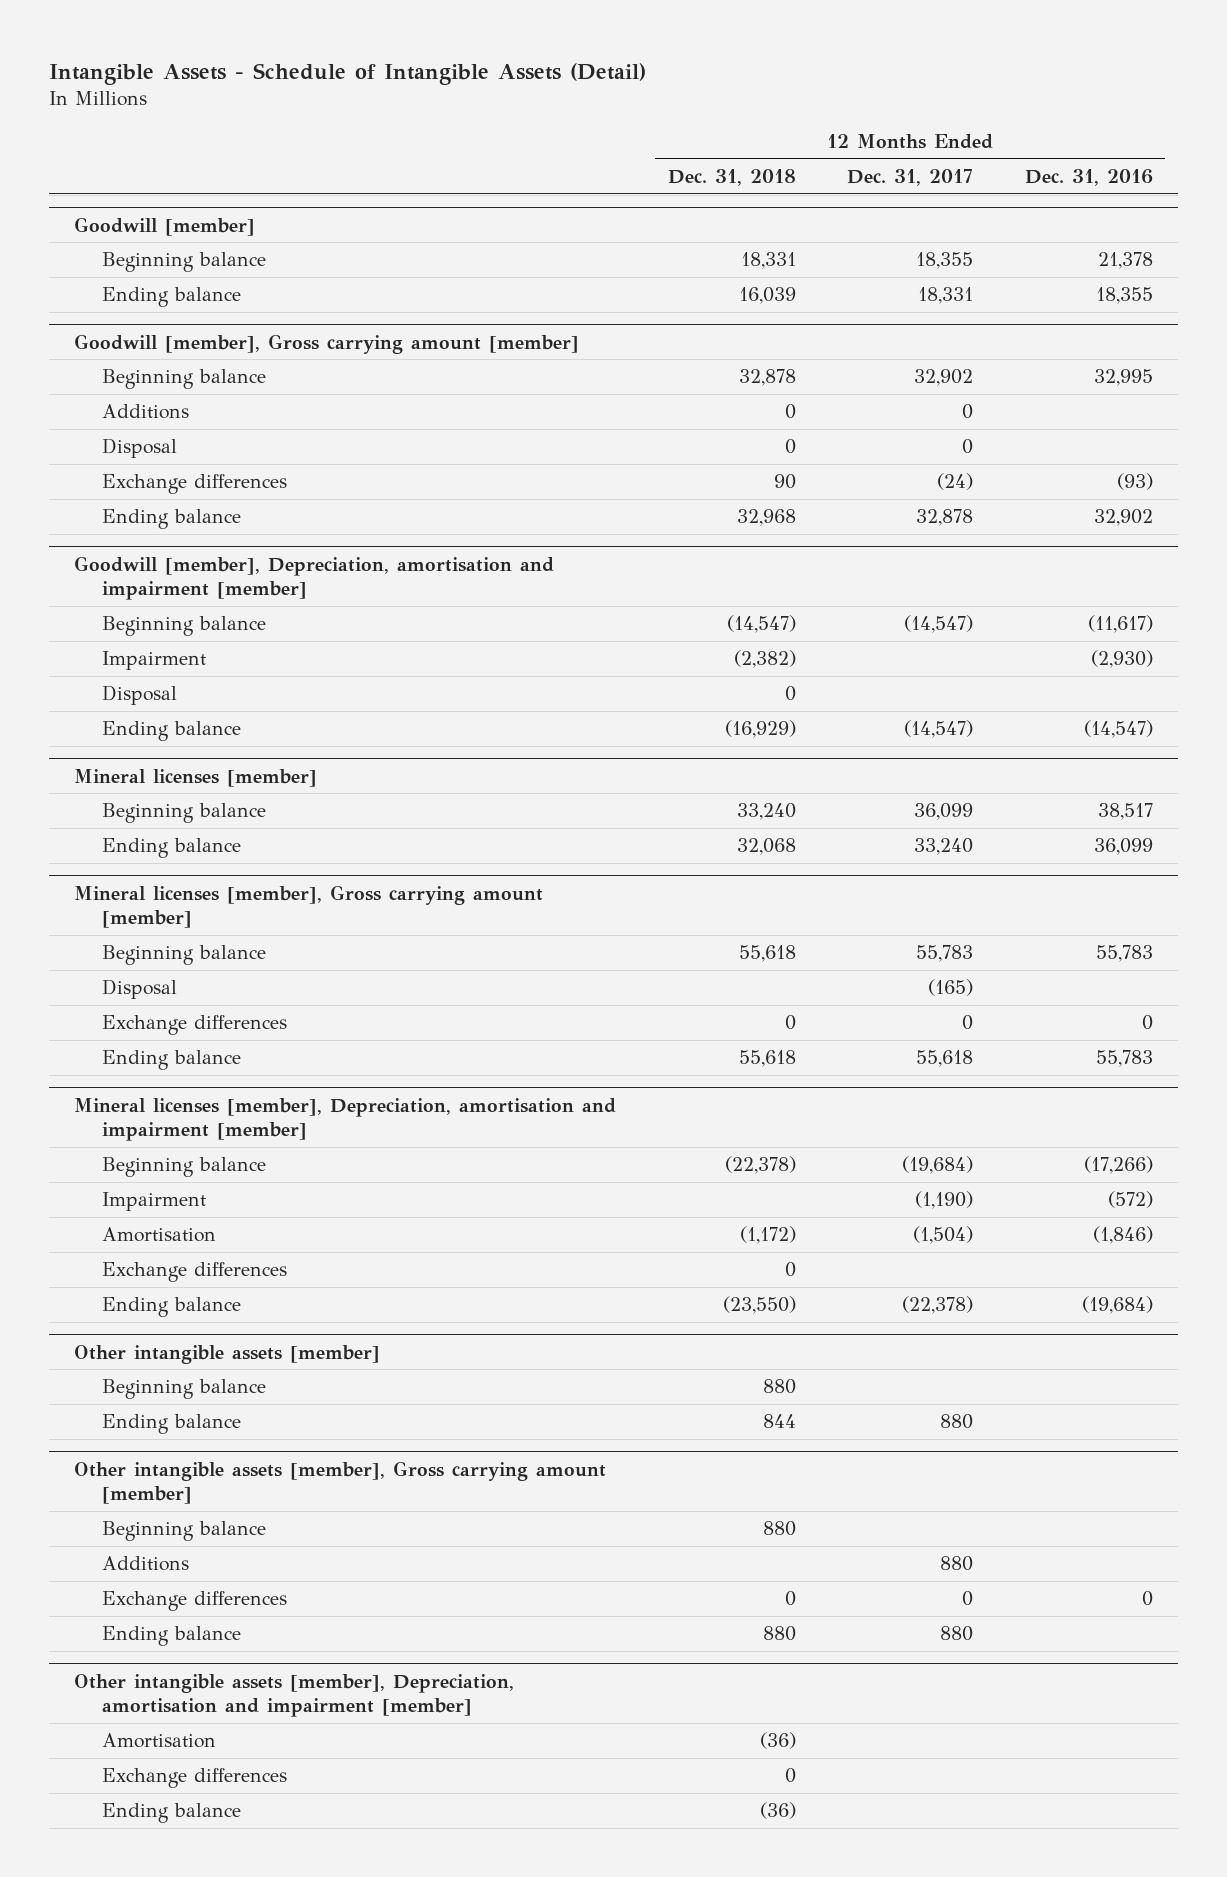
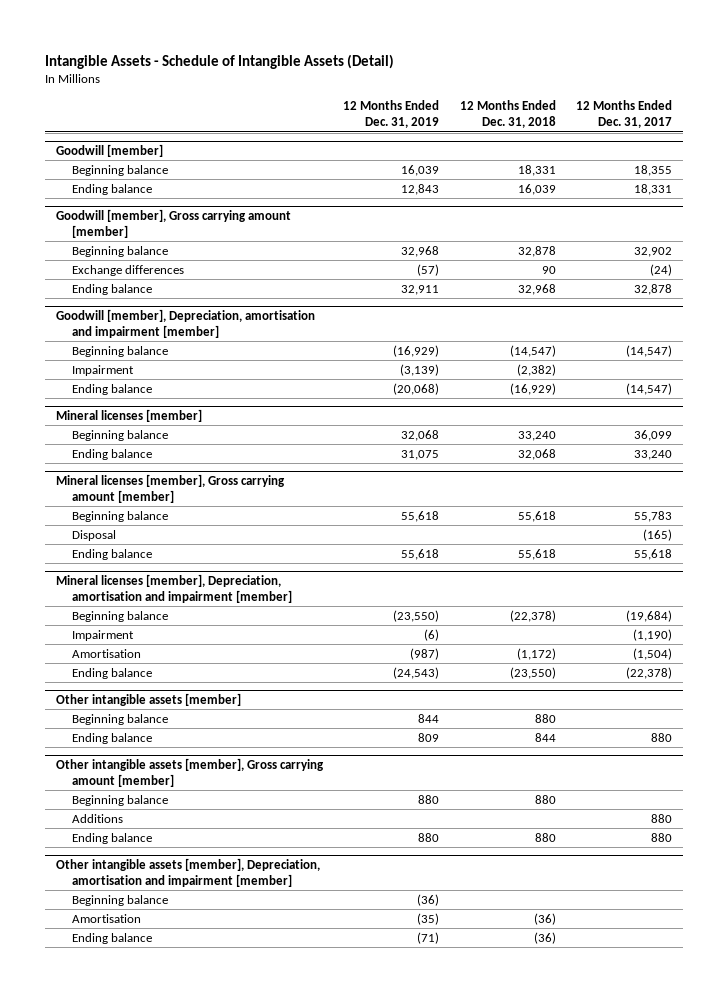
- | 12 Months Ended Dec. 31, 2018 | 12 Months Ended Dec. 31, 2017 | 12 Months Ended Dec. 31, 2016
+ | 12 Months Ended Dec. 31, 2019 | 12 Months Ended Dec. 31, 2018 | 12 Months Ended Dec. 31, 2017
@ Goodwill [member], Gross carrying amount [member]
- Additions | 0 | 0 |
- Disposal | 0 | 0 |
@ Goodwill [member], Depreciation, amortisation and impairment [member]
- Disposal | 0 | |
@ Mineral licenses [member], Gross carrying amount [member]
- Exchange differences | 0 | 0 | 0
@ Mineral licenses [member], Depreciation, amortisation and impairment [member]
- Exchange differences | 0 | |
@ Other intangible assets [member], Gross carrying amount [member]
- Exchange differences | 0 | 0 | 0
@ Other intangible assets [member], Depreciation, amortisation and impairment [member]
+ Beginning balance | (36) | |
- Exchange differences | 0 | |

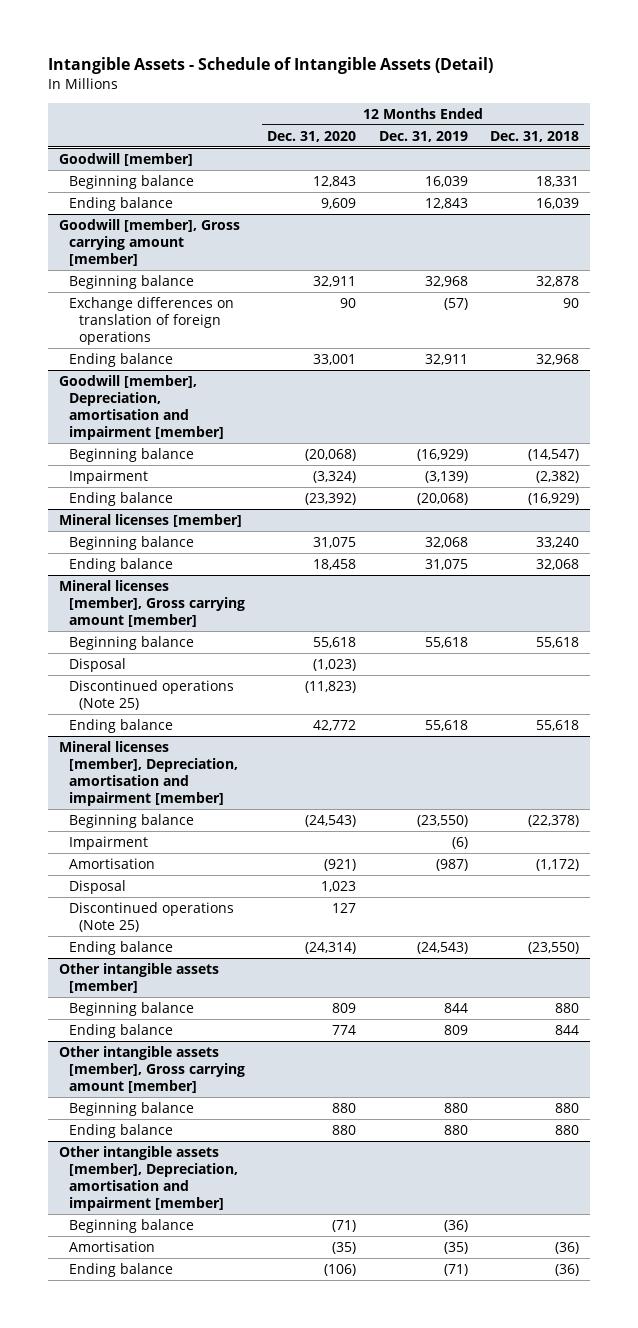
- | 12 Months Ended Dec. 31, 2019 | 12 Months Ended Dec. 31, 2018 | 12 Months Ended Dec. 31, 2017
+ | 12 Months Ended Dec. 31, 2020 | 12 Months Ended Dec. 31, 2019 | 12 Months Ended Dec. 31, 2018
@ Goodwill [member], Gross carrying amount [member]
- Exchange differences | (57) | 90 | (24)
+ Exchange differences on translation of foreign operations | 90 | (57) | 90
@ Mineral licenses [member], Gross carrying amount [member]
+ Discontinued operations (Note 25) | (11,823) | |
@ Mineral licenses [member], Depreciation, amortisation and impairment [member]
+ Disposal | 1,023 | |
+ Discontinued operations (Note 25) | 127 | |
@ Other intangible assets [member], Gross carrying amount [member]
- Additions | | | 880

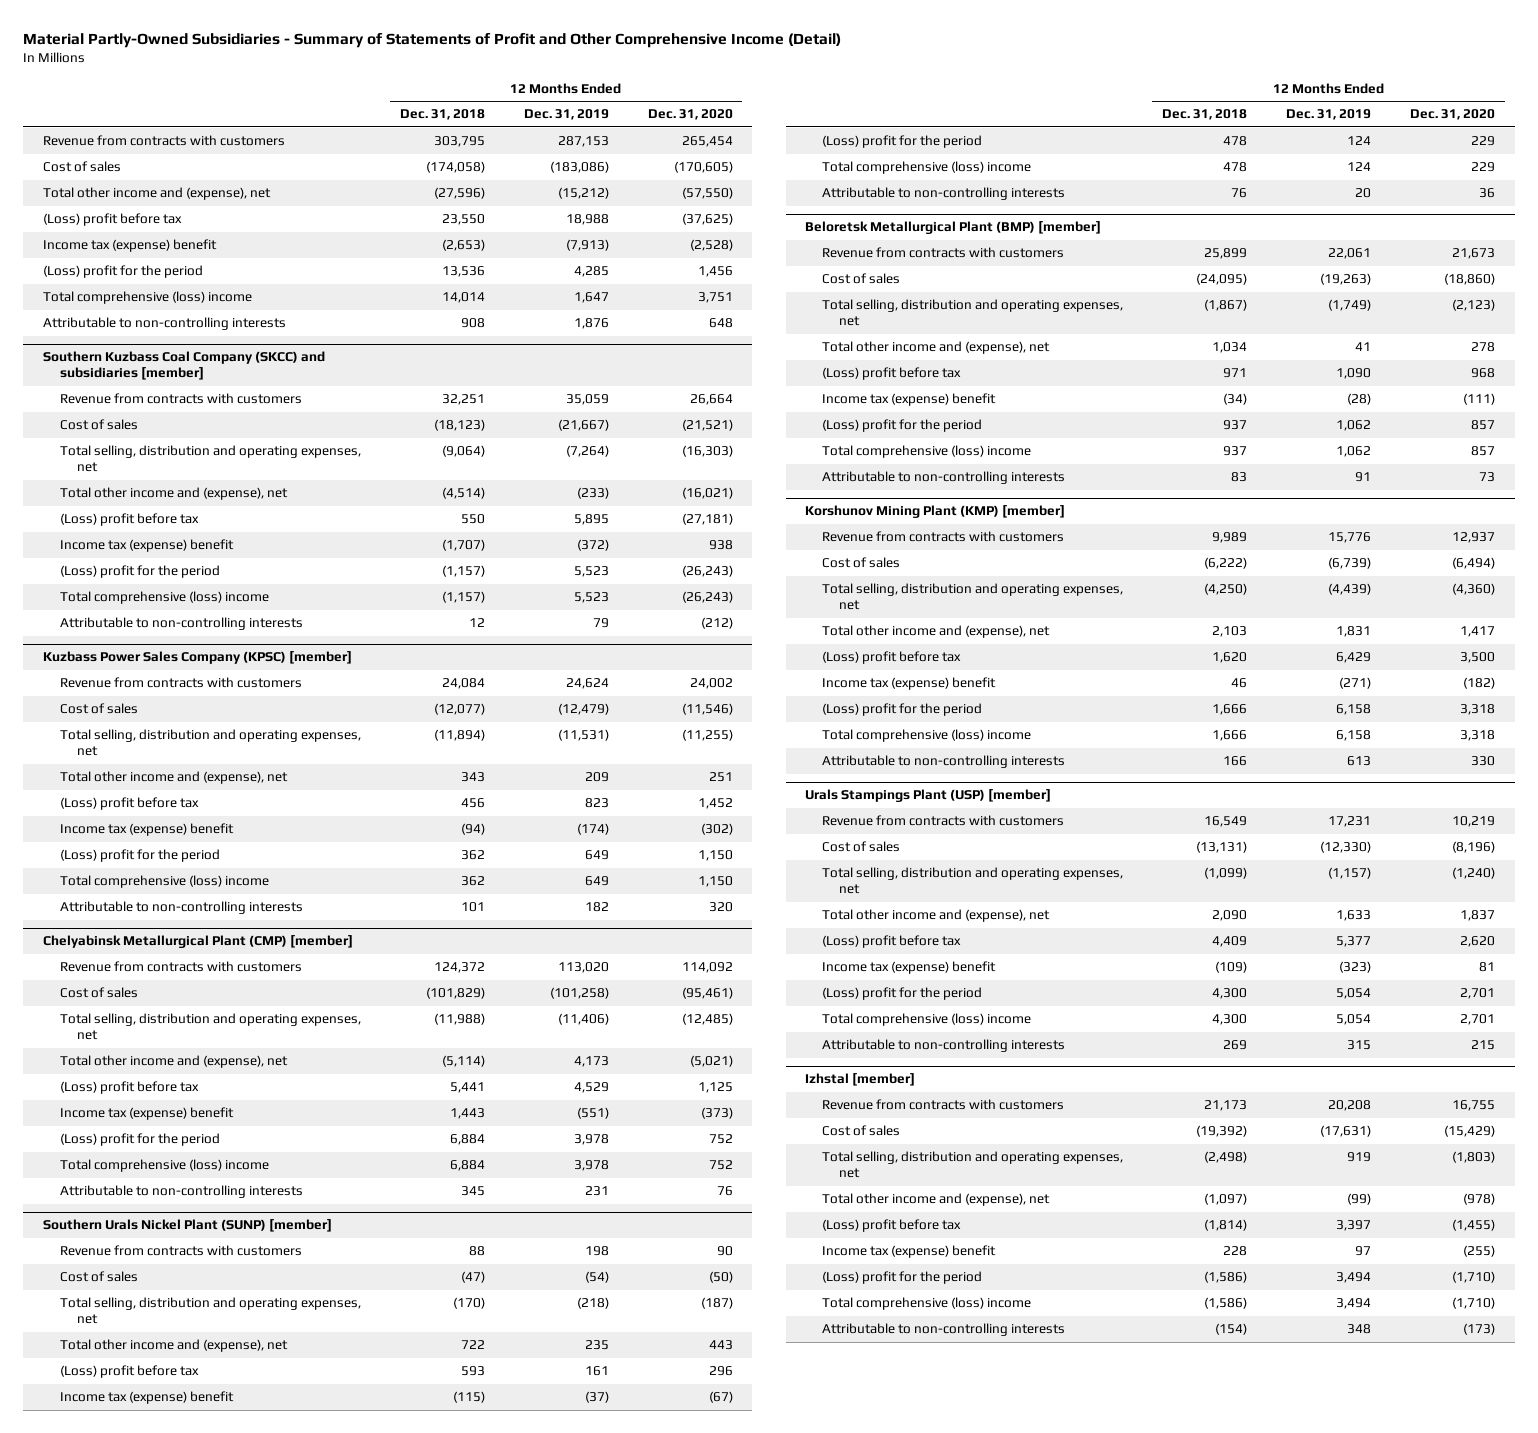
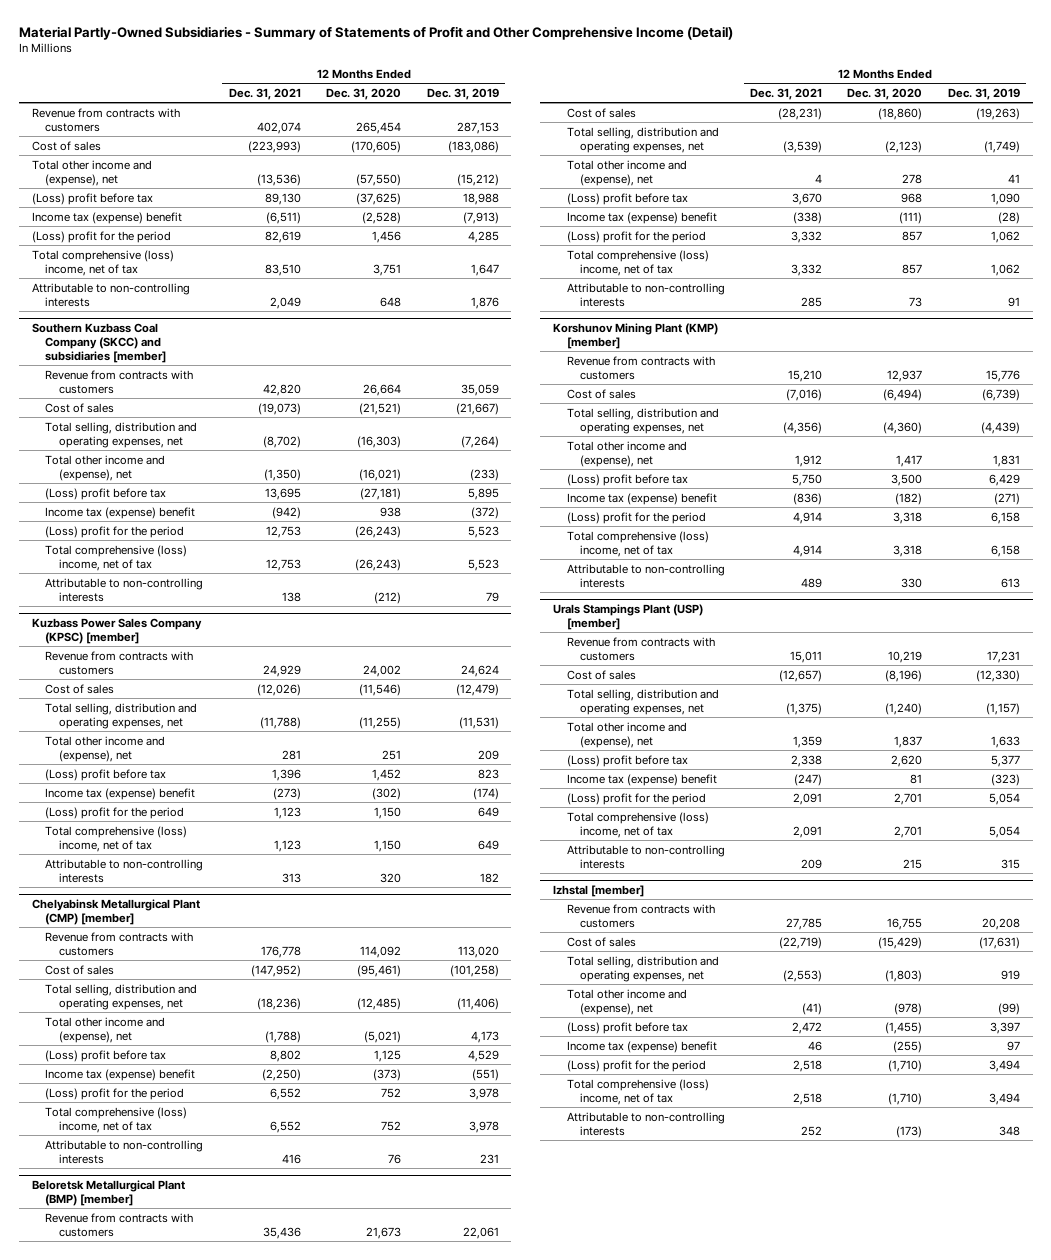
- | 12 Months Ended Dec. 31, 2018 | 12 Months Ended Dec. 31, 2019 | 12 Months Ended Dec. 31, 2020
+ | 12 Months Ended Dec. 31, 2021 | 12 Months Ended Dec. 31, 2020 | 12 Months Ended Dec. 31, 2019
- Total comprehensive (loss) income | 14,014 | 1,647 | 3,751
+ Total comprehensive (loss) income, net of tax | 83,510 | 3,751 | 1,647
@ Southern Kuzbass Coal Company (SKCC) and subsidiaries [member]
- Total comprehensive (loss) income | (1,157) | 5,523 | (26,243)
+ Total comprehensive (loss) income, net of tax | 12,753 | (26,243) | 5,523
@ Kuzbass Power Sales Company (KPSC) [member]
- Total comprehensive (loss) income | 362 | 649 | 1,150
+ Total comprehensive (loss) income, net of tax | 1,123 | 1,150 | 649
@ Chelyabinsk Metallurgical Plant (CMP) [member]
- Total comprehensive (loss) income | 6,884 | 3,978 | 752
+ Total comprehensive (loss) income, net of tax | 6,552 | 752 | 3,978
- Southern Urals Nickel Plant (SUNP) [member]
- Revenue from contracts with customers | 88 | 198 | 90
- Cost of sales | (47) | (54) | (50)
- Total selling, distribution and operating expenses, net | (170) | (218) | (187)
- Total other income and (expense), net | 722 | 235 | 443
- (Loss) profit before tax | 593 | 161 | 296
- Income tax (expense) benefit | (115) | (37) | (67)
- (Loss) profit for the period | 478 | 124 | 229
- Total comprehensive (loss) income | 478 | 124 | 229
- Attributable to non-controlling interests | 76 | 20 | 36
@ Beloretsk Metallurgical Plant (BMP) [member]
- Total comprehensive (loss) income | 937 | 1,062 | 857
+ Total comprehensive (loss) income, net of tax | 3,332 | 857 | 1,062
@ Korshunov Mining Plant (KMP) [member]
- Total comprehensive (loss) income | 1,666 | 6,158 | 3,318
+ Total comprehensive (loss) income, net of tax | 4,914 | 3,318 | 6,158
@ Urals Stampings Plant (USP) [member]
- Total comprehensive (loss) income | 4,300 | 5,054 | 2,701
+ Total comprehensive (loss) income, net of tax | 2,091 | 2,701 | 5,054
@ Izhstal [member]
- Total comprehensive (loss) income | (1,586) | 3,494 | (1,710)
+ Total comprehensive (loss) income, net of tax | 2,518 | (1,710) | 3,494

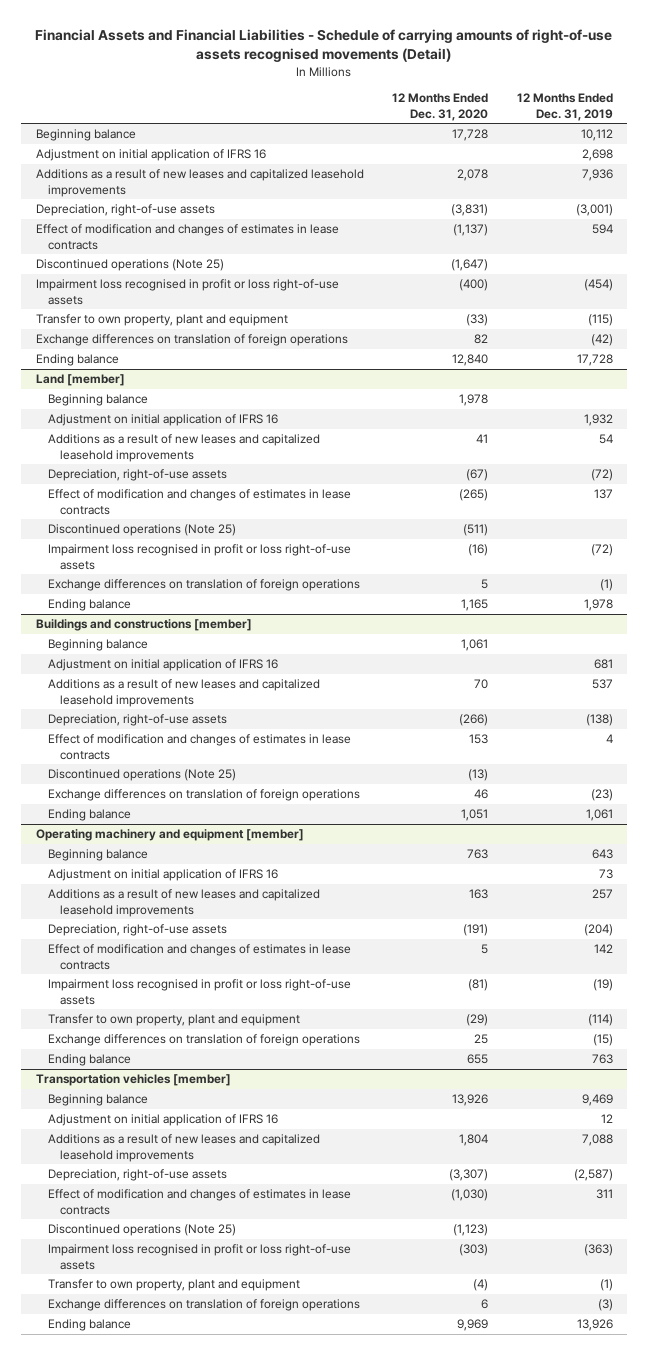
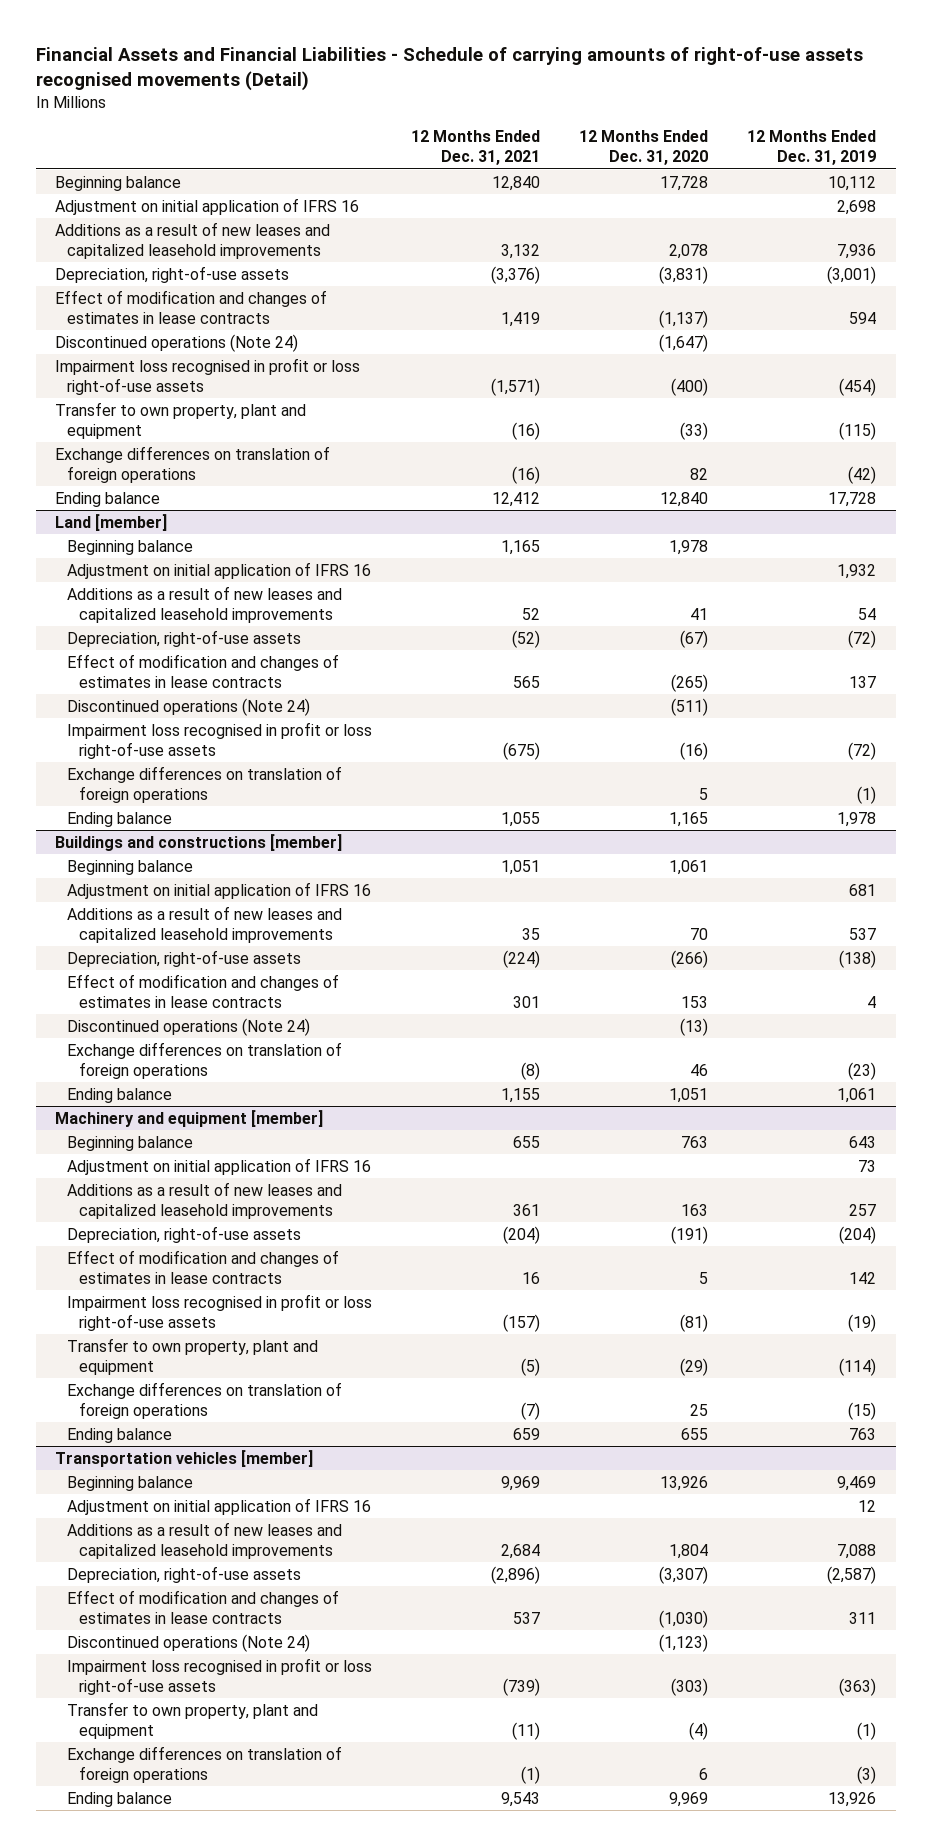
- | 12 Months Ended Dec. 31, 2020 | 12 Months Ended Dec. 31, 2019
+ | 12 Months Ended Dec. 31, 2021 | 12 Months Ended Dec. 31, 2020 | 12 Months Ended Dec. 31, 2019
- Discontinued operations (Note 25) | (1,647) |
+ Discontinued operations (Note 24) | | (1,647) |
@ Land [member]
- Discontinued operations (Note 25) | (511) |
+ Discontinued operations (Note 24) | | (511) |
@ Buildings and constructions [member]
- Discontinued operations (Note 25) | (13) |
+ Discontinued operations (Note 24) | | (13) |
- Operating machinery and equipment [member]
+ Machinery and equipment [member]
@ Transportation vehicles [member]
- Discontinued operations (Note 25) | (1,123) |
+ Discontinued operations (Note 24) | | (1,123) |

